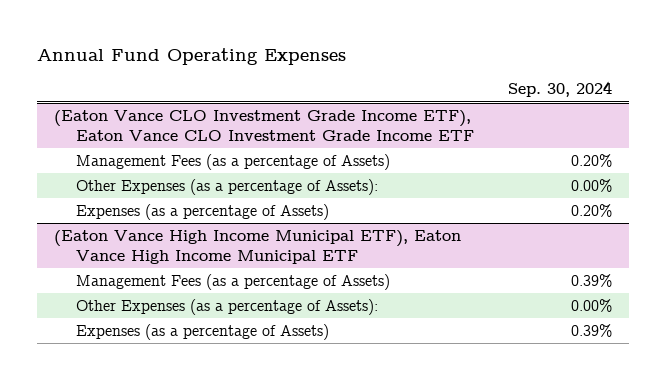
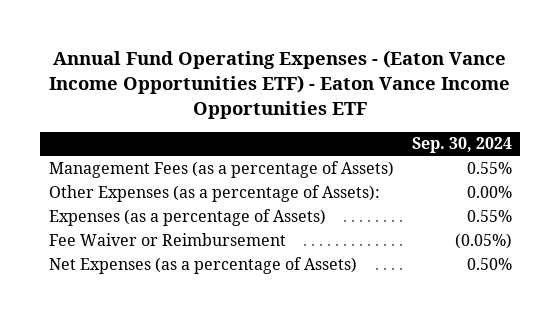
- Annual Fund Operating Expenses
+ Annual Fund Operating Expenses - (Eaton Vance Income Opportunities ETF) - Eaton Vance Income Opportunities ETF
- (Eaton Vance CLO Investment Grade Income ETF), Eaton Vance CLO Investment Grade Income ETF
- Management Fees (as a percentage of Assets) | 0.20%
- Other Expenses (as a percentage of Assets): | 0.00%
- Expenses (as a percentage of Assets) | 0.20%
- (Eaton Vance High Income Municipal ETF), Eaton Vance High Income Municipal ETF
- Management Fees (as a percentage of Assets) | 0.39%
+ Management Fees (as a percentage of Assets) | 0.55%
- Expenses (as a percentage of Assets) | 0.39%
+ Expenses (as a percentage of Assets) | 0.55%
+ Fee Waiver or Reimbursement | (0.05%)
+ Net Expenses (as a percentage of Assets) | 0.50%

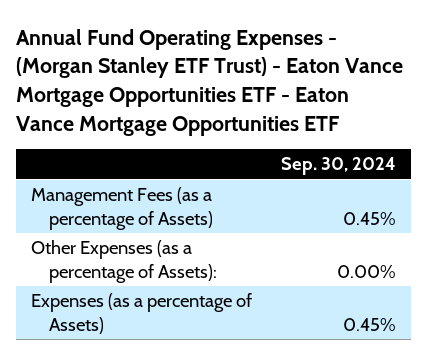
- Annual Fund Operating Expenses - (Eaton Vance Income Opportunities ETF) - Eaton Vance Income Opportunities ETF
+ Annual Fund Operating Expenses - (Morgan Stanley ETF Trust) - Eaton Vance Mortgage Opportunities ETF - Eaton Vance Mortgage Opportunities ETF
- Management Fees (as a percentage of Assets) | 0.55%
+ Management Fees (as a percentage of Assets) | 0.45%
- Expenses (as a percentage of Assets) | 0.55%
- Fee Waiver or Reimbursement | (0.05%)
- Net Expenses (as a percentage of Assets) | 0.50%
+ Expenses (as a percentage of Assets) | 0.45%

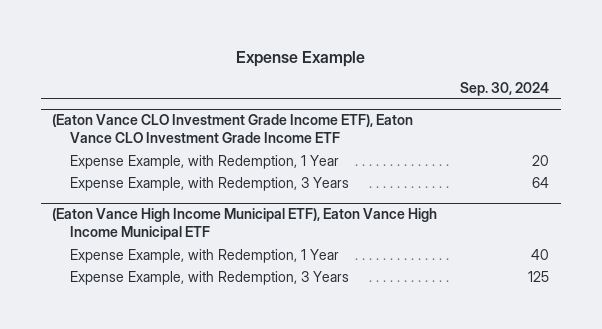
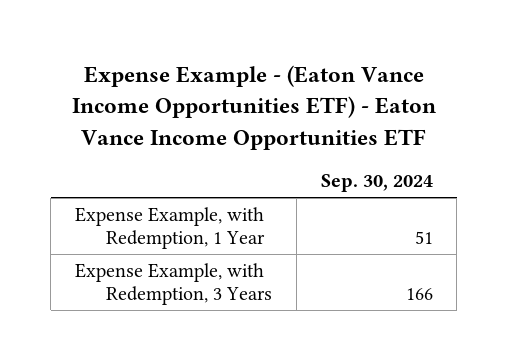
- Expense Example
+ Expense Example - (Eaton Vance Income Opportunities ETF) - Eaton Vance Income Opportunities ETF
- (Eaton Vance CLO Investment Grade Income ETF), Eaton Vance CLO Investment Grade Income ETF
- Expense Example, with Redemption, 1 Year | 20
- Expense Example, with Redemption, 3 Years | 64
- (Eaton Vance High Income Municipal ETF), Eaton Vance High Income Municipal ETF
- Expense Example, with Redemption, 1 Year | 40
- Expense Example, with Redemption, 3 Years | 125
+ Expense Example, with Redemption, 1 Year | 51
+ Expense Example, with Redemption, 3 Years | 166

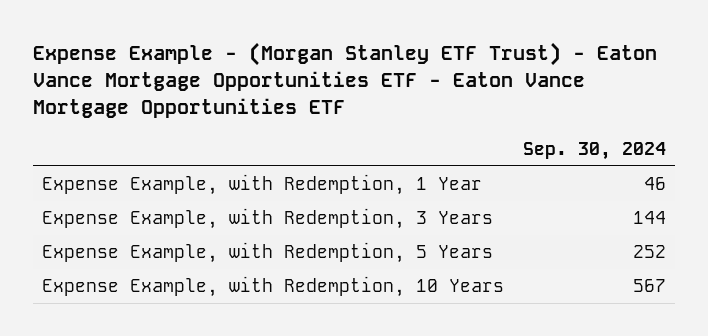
- Expense Example - (Eaton Vance Income Opportunities ETF) - Eaton Vance Income Opportunities ETF
+ Expense Example - (Morgan Stanley ETF Trust) - Eaton Vance Mortgage Opportunities ETF - Eaton Vance Mortgage Opportunities ETF
- Expense Example, with Redemption, 1 Year | 51
- Expense Example, with Redemption, 3 Years | 166
+ Expense Example, with Redemption, 1 Year | 46
+ Expense Example, with Redemption, 3 Years | 144
+ Expense Example, with Redemption, 5 Years | 252
+ Expense Example, with Redemption, 10 Years | 567

